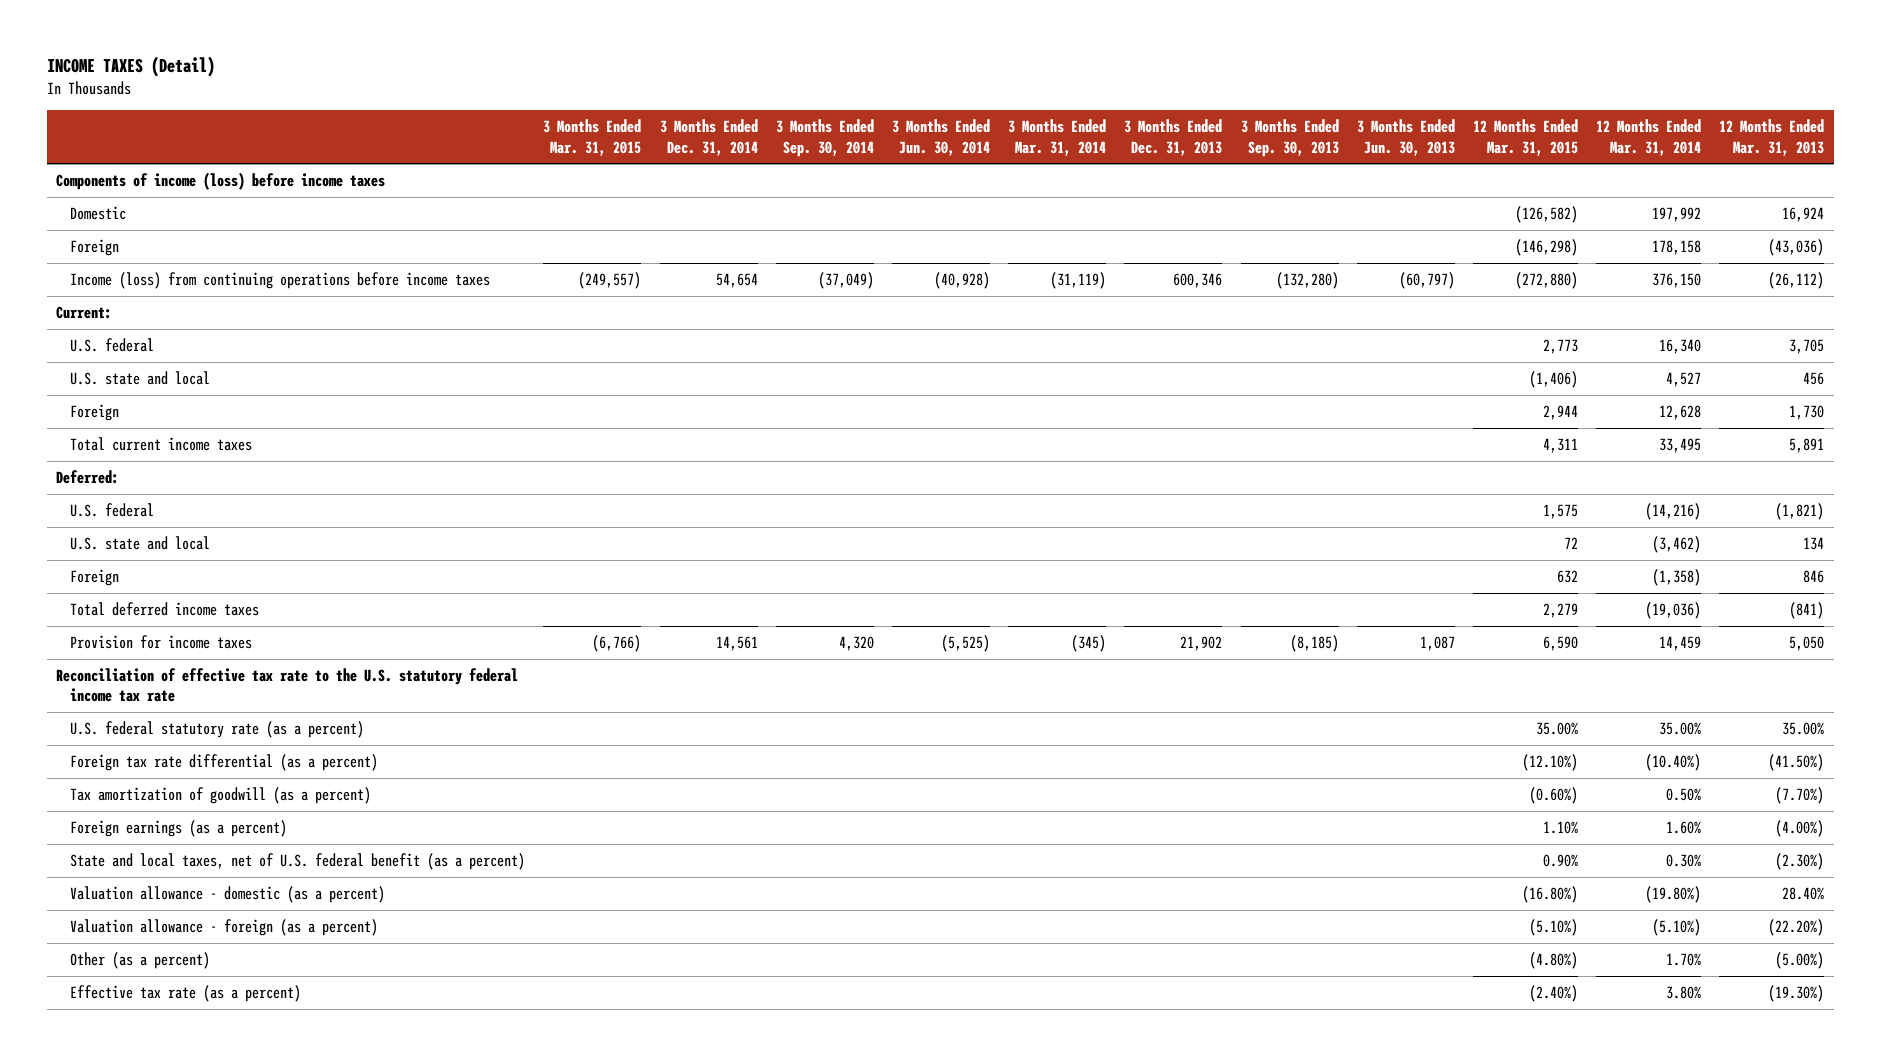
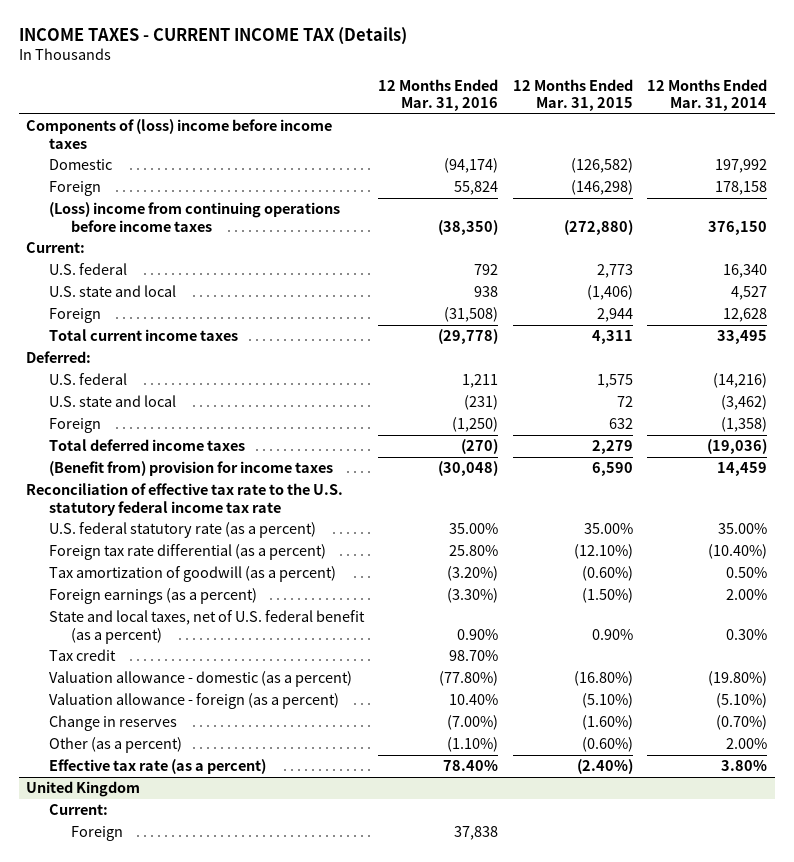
- INCOME TAXES (Detail)
+ INCOME TAXES - CURRENT INCOME TAX (Details)
- | 3 Months Ended Mar. 31, 2015 | 3 Months Ended Dec. 31, 2014 | 3 Months Ended Sep. 30, 2014 | 3 Months Ended Jun. 30, 2014 | 3 Months Ended Mar. 31, 2014 | 3 Months Ended Dec. 31, 2013 | 3 Months Ended Sep. 30, 2013 | 3 Months Ended Jun. 30, 2013 | 12 Months Ended Mar. 31, 2015 | 12 Months Ended Mar. 31, 2014 | 12 Months Ended Mar. 31, 2013
+ | 12 Months Ended Mar. 31, 2016 | 12 Months Ended Mar. 31, 2015 | 12 Months Ended Mar. 31, 2014
- Components of income (loss) before income taxes
+ Components of (loss) income before income taxes
- Income (loss) from continuing operations before income taxes | (249,557) | 54,654 | (37,049) | (40,928) | (31,119) | 600,346 | (132,280) | (60,797) | (272,880) | 376,150 | (26,112)
+ (Loss) income from continuing operations before income taxes | (38,350) | (272,880) | 376,150
- Provision for income taxes | (6,766) | 14,561 | 4,320 | (5,525) | (345) | 21,902 | (8,185) | 1,087 | 6,590 | 14,459 | 5,050
+ (Benefit from) provision for income taxes | (30,048) | 6,590 | 14,459
- Foreign earnings (as a percent) | | | | | | | | | 1.10% | 1.60% | (4.00%)
+ Foreign earnings (as a percent) | (3.30%) | (1.50%) | 2.00%
+ Tax credit | 98.70% | |
- Other (as a percent) | | | | | | | | | (4.80%) | 1.70% | (5.00%)
+ Change in reserves | (7.00%) | (1.60%) | (0.70%)
+ Other (as a percent) | (1.10%) | (0.60%) | 2.00%
+ United Kingdom
+ Current:
+ Foreign | 37,838 | |

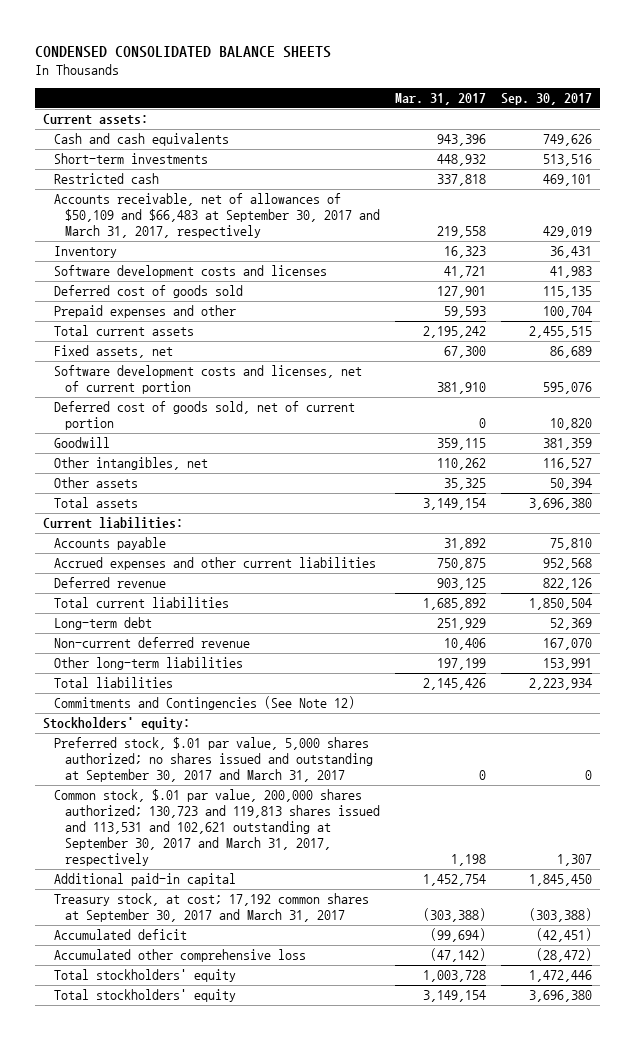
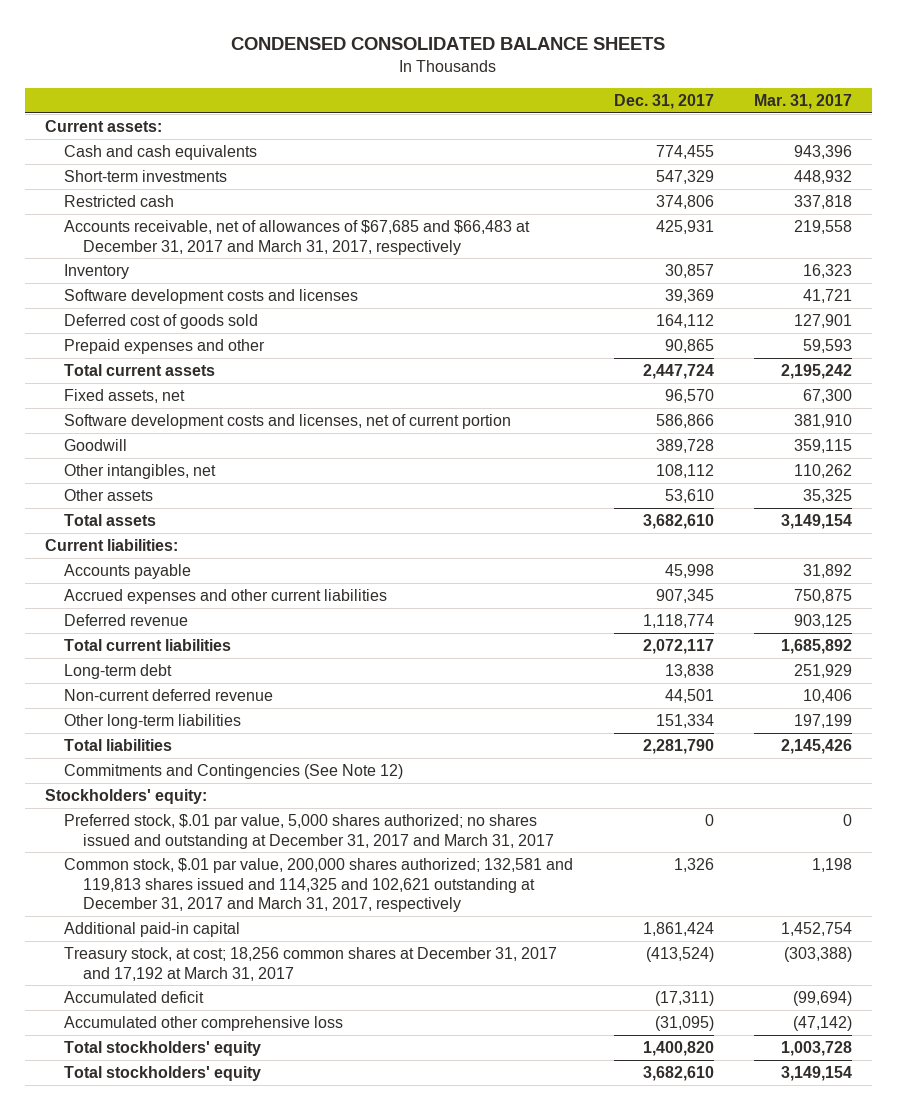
- | Mar. 31, 2017 | Sep. 30, 2017
+ | Dec. 31, 2017 | Mar. 31, 2017
- Accounts receivable, net of allowances of $50,109 and $66,483 at September 30, 2017 and March 31, 2017, respectively | 219,558 | 429,019
+ Accounts receivable, net of allowances of $67,685 and $66,483 at December 31, 2017 and March 31, 2017, respectively | 425,931 | 219,558
- Deferred cost of goods sold, net of current portion | 0 | 10,820
- Preferred stock, $.01 par value, 5,000 shares authorized; no shares issued and outstanding at September 30, 2017 and March 31, 2017 | 0 | 0
- Common stock, $.01 par value, 200,000 shares authorized; 130,723 and 119,813 shares issued and 113,531 and 102,621 outstanding at September 30, 2017 and March 31, 2017, respectively | 1,198 | 1,307
+ Preferred stock, $.01 par value, 5,000 shares authorized; no shares issued and outstanding at December 31, 2017 and March 31, 2017 | 0 | 0
+ Common stock, $.01 par value, 200,000 shares authorized; 132,581 and 119,813 shares issued and 114,325 and 102,621 outstanding at December 31, 2017 and March 31, 2017, respectively | 1,326 | 1,198
- Treasury stock, at cost; 17,192 common shares at September 30, 2017 and March 31, 2017 | (303,388) | (303,388)
+ Treasury stock, at cost; 18,256 common shares at December 31, 2017 and 17,192 at March 31, 2017 | (413,524) | (303,388)

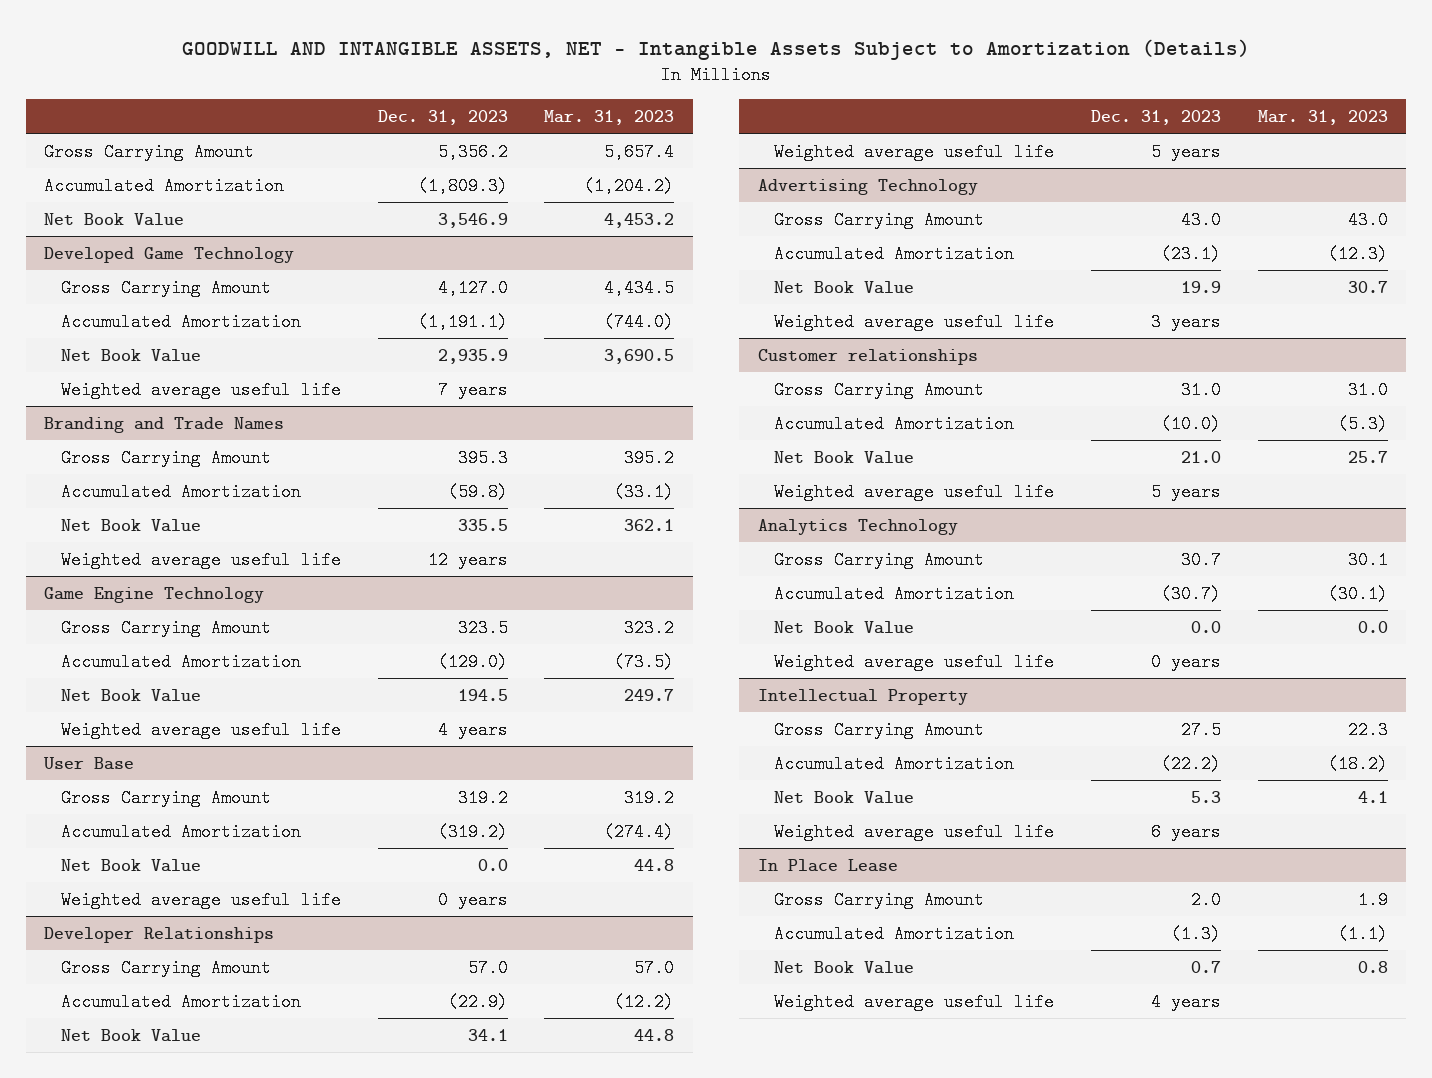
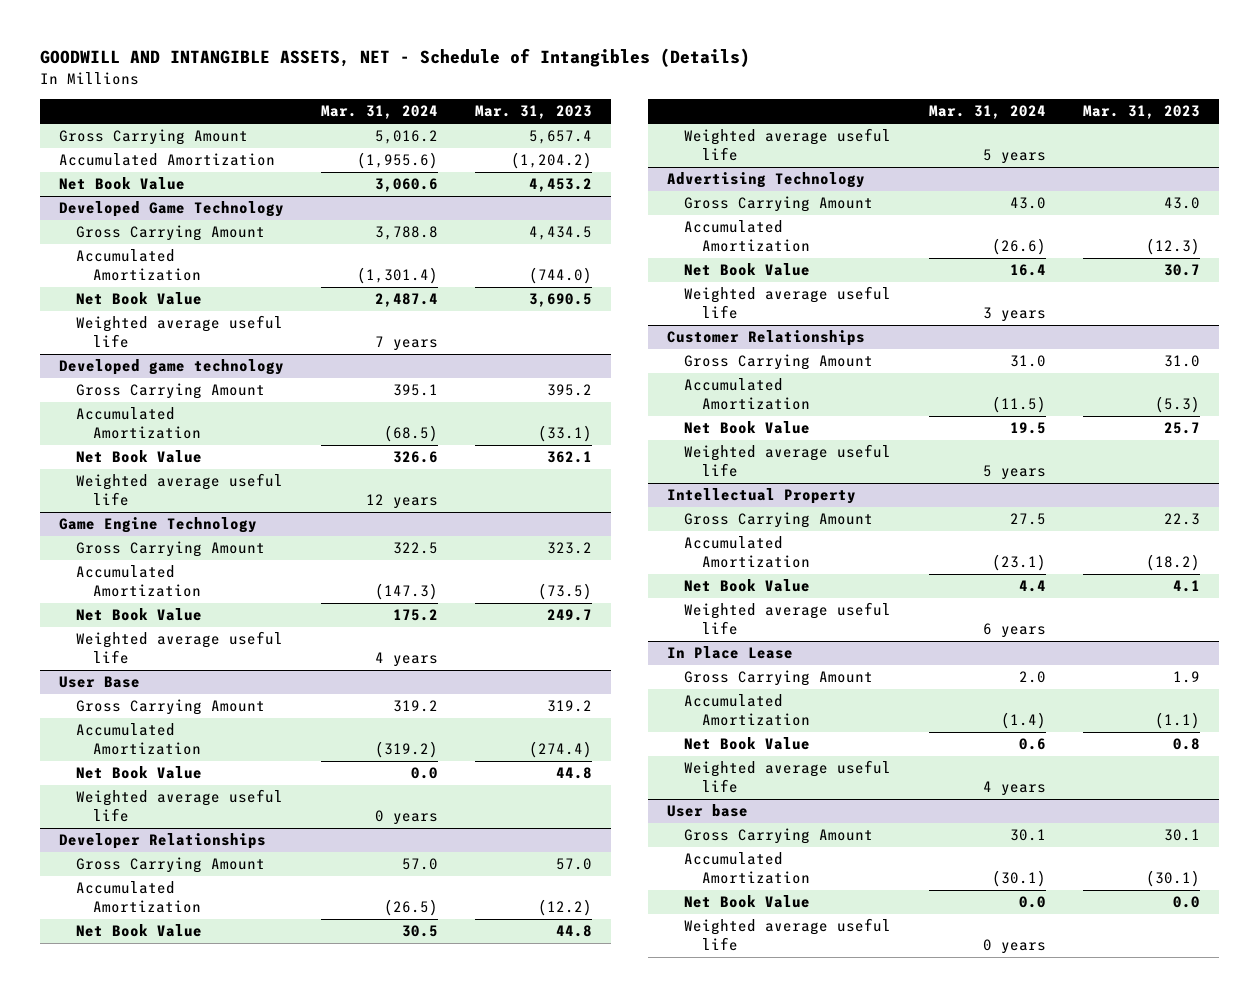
- GOODWILL AND INTANGIBLE ASSETS, NET - Intangible Assets Subject to Amortization (Details)
+ GOODWILL AND INTANGIBLE ASSETS, NET - Schedule of Intangibles (Details)
- | Dec. 31, 2023 | Mar. 31, 2023
+ | Mar. 31, 2024 | Mar. 31, 2023
- Branding and Trade Names
+ Developed game technology
- Customer relationships
+ Customer Relationships
- Analytics Technology
- Gross Carrying Amount | 30.7 | 30.1
- Accumulated Amortization | (30.7) | (30.1)
- Net Book Value | 0.0 | 0.0
- Weighted average useful life | 0 years |
+ User base
+ Gross Carrying Amount | 30.1 | 30.1
+ Accumulated Amortization | (30.1) | (30.1)
+ Net Book Value | 0.0 | 0.0
+ Weighted average useful life | 0 years |

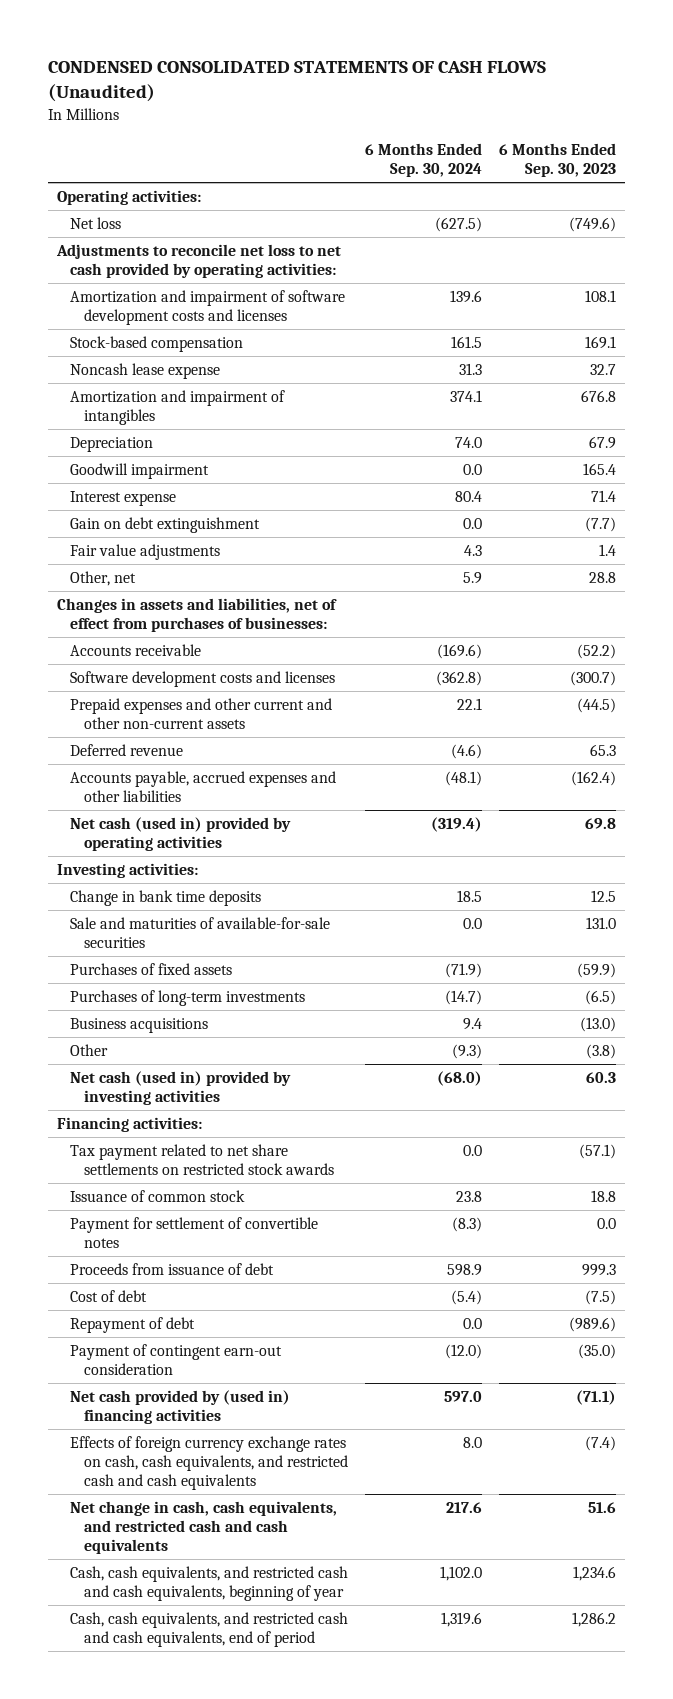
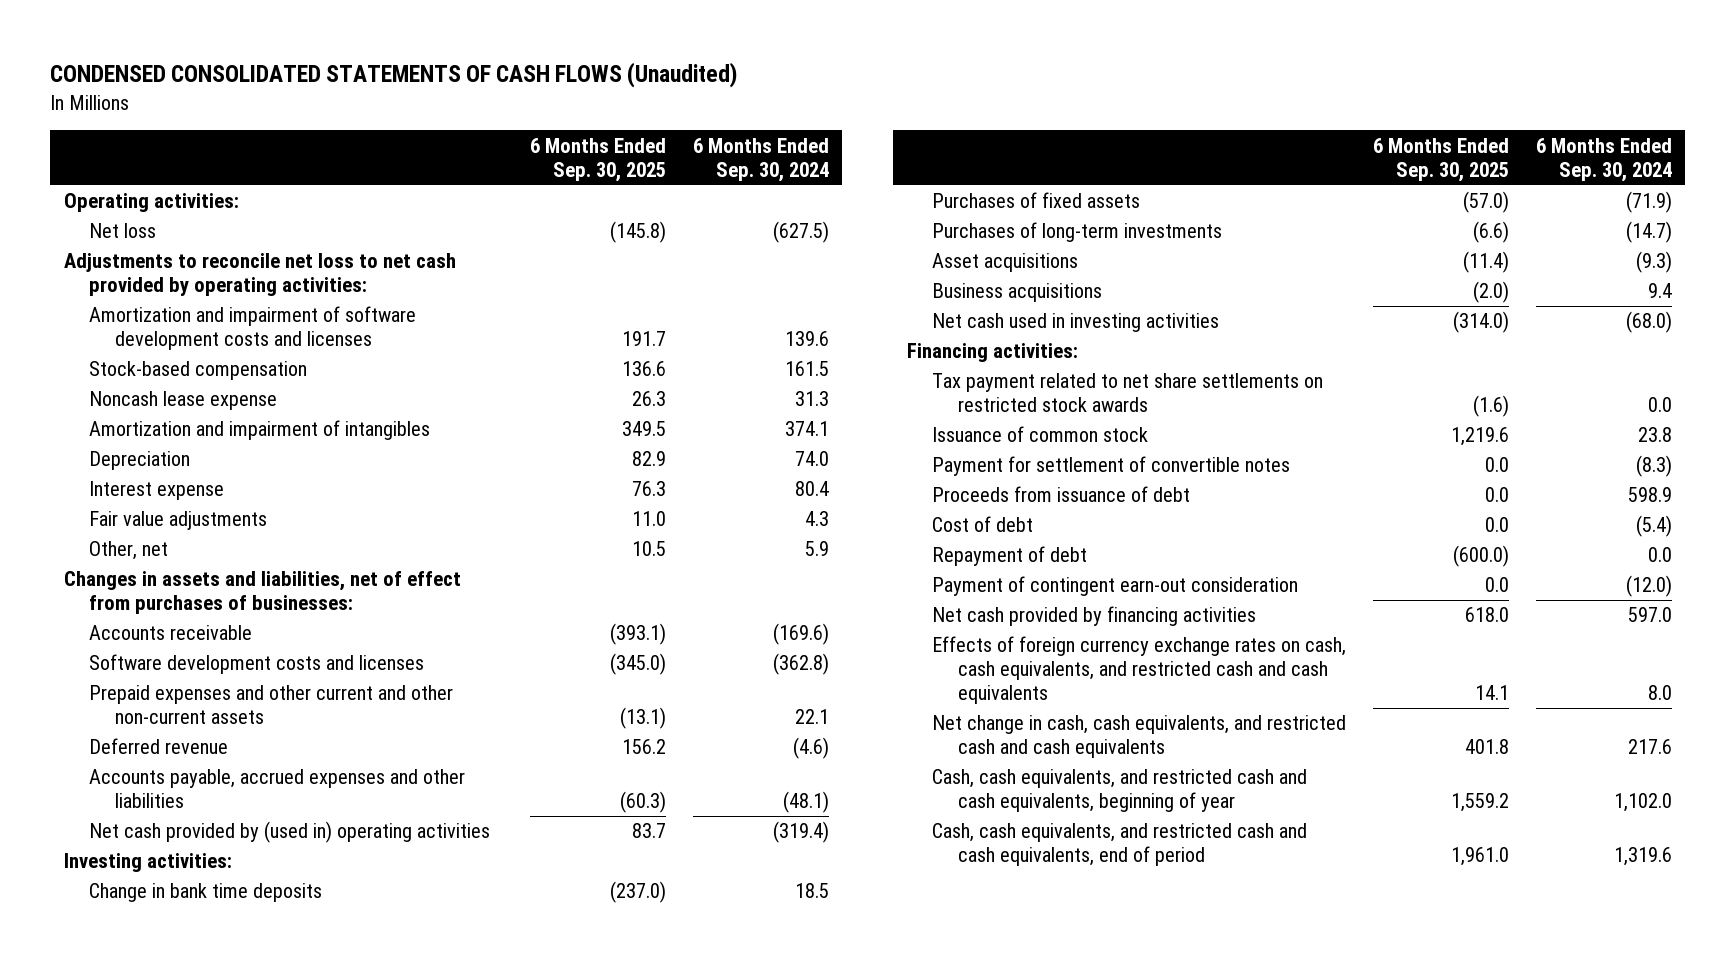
- | 6 Months Ended Sep. 30, 2024 | 6 Months Ended Sep. 30, 2023
+ | 6 Months Ended Sep. 30, 2025 | 6 Months Ended Sep. 30, 2024
- Goodwill impairment | 0.0 | 165.4
- Gain on debt extinguishment | 0.0 | (7.7)
- Net cash (used in) provided by operating activities | (319.4) | 69.8
+ Net cash provided by (used in) operating activities | 83.7 | (319.4)
- Sale and maturities of available-for-sale securities | 0.0 | 131.0
+ Asset acquisitions | (11.4) | (9.3)
- Other | (9.3) | (3.8)
- Net cash (used in) provided by investing activities | (68.0) | 60.3
+ Net cash used in investing activities | (314.0) | (68.0)
- Net cash provided by (used in) financing activities | 597.0 | (71.1)
+ Net cash provided by financing activities | 618.0 | 597.0

